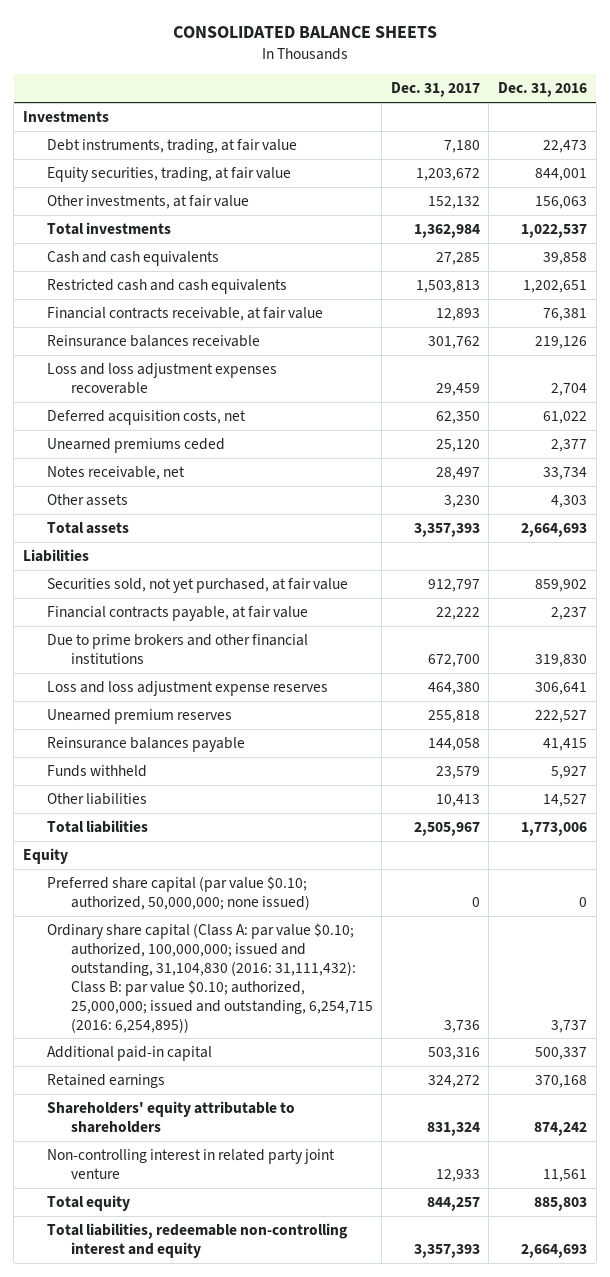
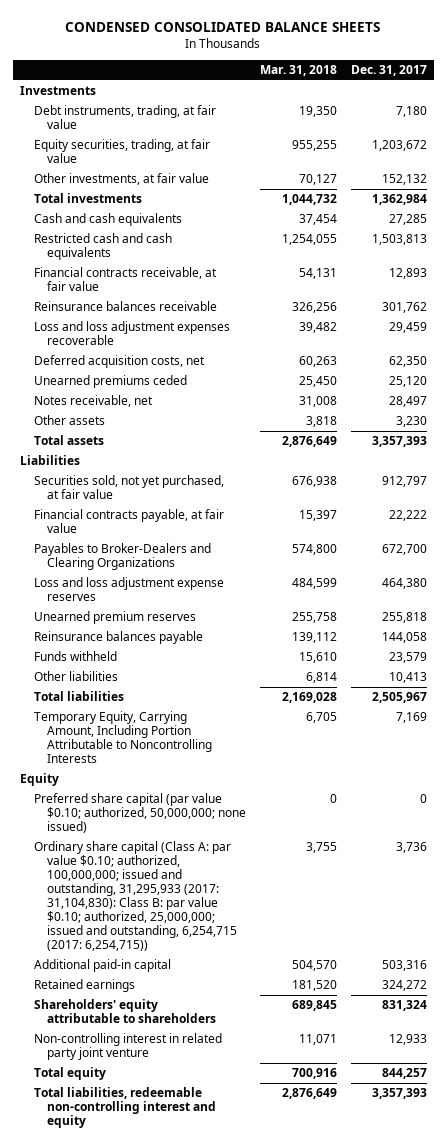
- CONSOLIDATED BALANCE SHEETS
+ CONDENSED CONSOLIDATED BALANCE SHEETS
- | Dec. 31, 2017 | Dec. 31, 2016
+ | Mar. 31, 2018 | Dec. 31, 2017
- Due to prime brokers and other financial institutions | 672,700 | 319,830
+ Payables to Broker-Dealers and Clearing Organizations | 574,800 | 672,700
+ Temporary Equity, Carrying Amount, Including Portion Attributable to Noncontrolling Interests | 6,705 | 7,169
- Ordinary share capital (Class A: par value $0.10; authorized, 100,000,000; issued and outstanding, 31,104,830 (2016: 31,111,432): Class B: par value $0.10; authorized, 25,000,000; issued and outstanding, 6,254,715 (2016: 6,254,895)) | 3,736 | 3,737
+ Ordinary share capital (Class A: par value $0.10; authorized, 100,000,000; issued and outstanding, 31,295,933 (2017: 31,104,830): Class B: par value $0.10; authorized, 25,000,000; issued and outstanding, 6,254,715 (2017: 6,254,715)) | 3,755 | 3,736

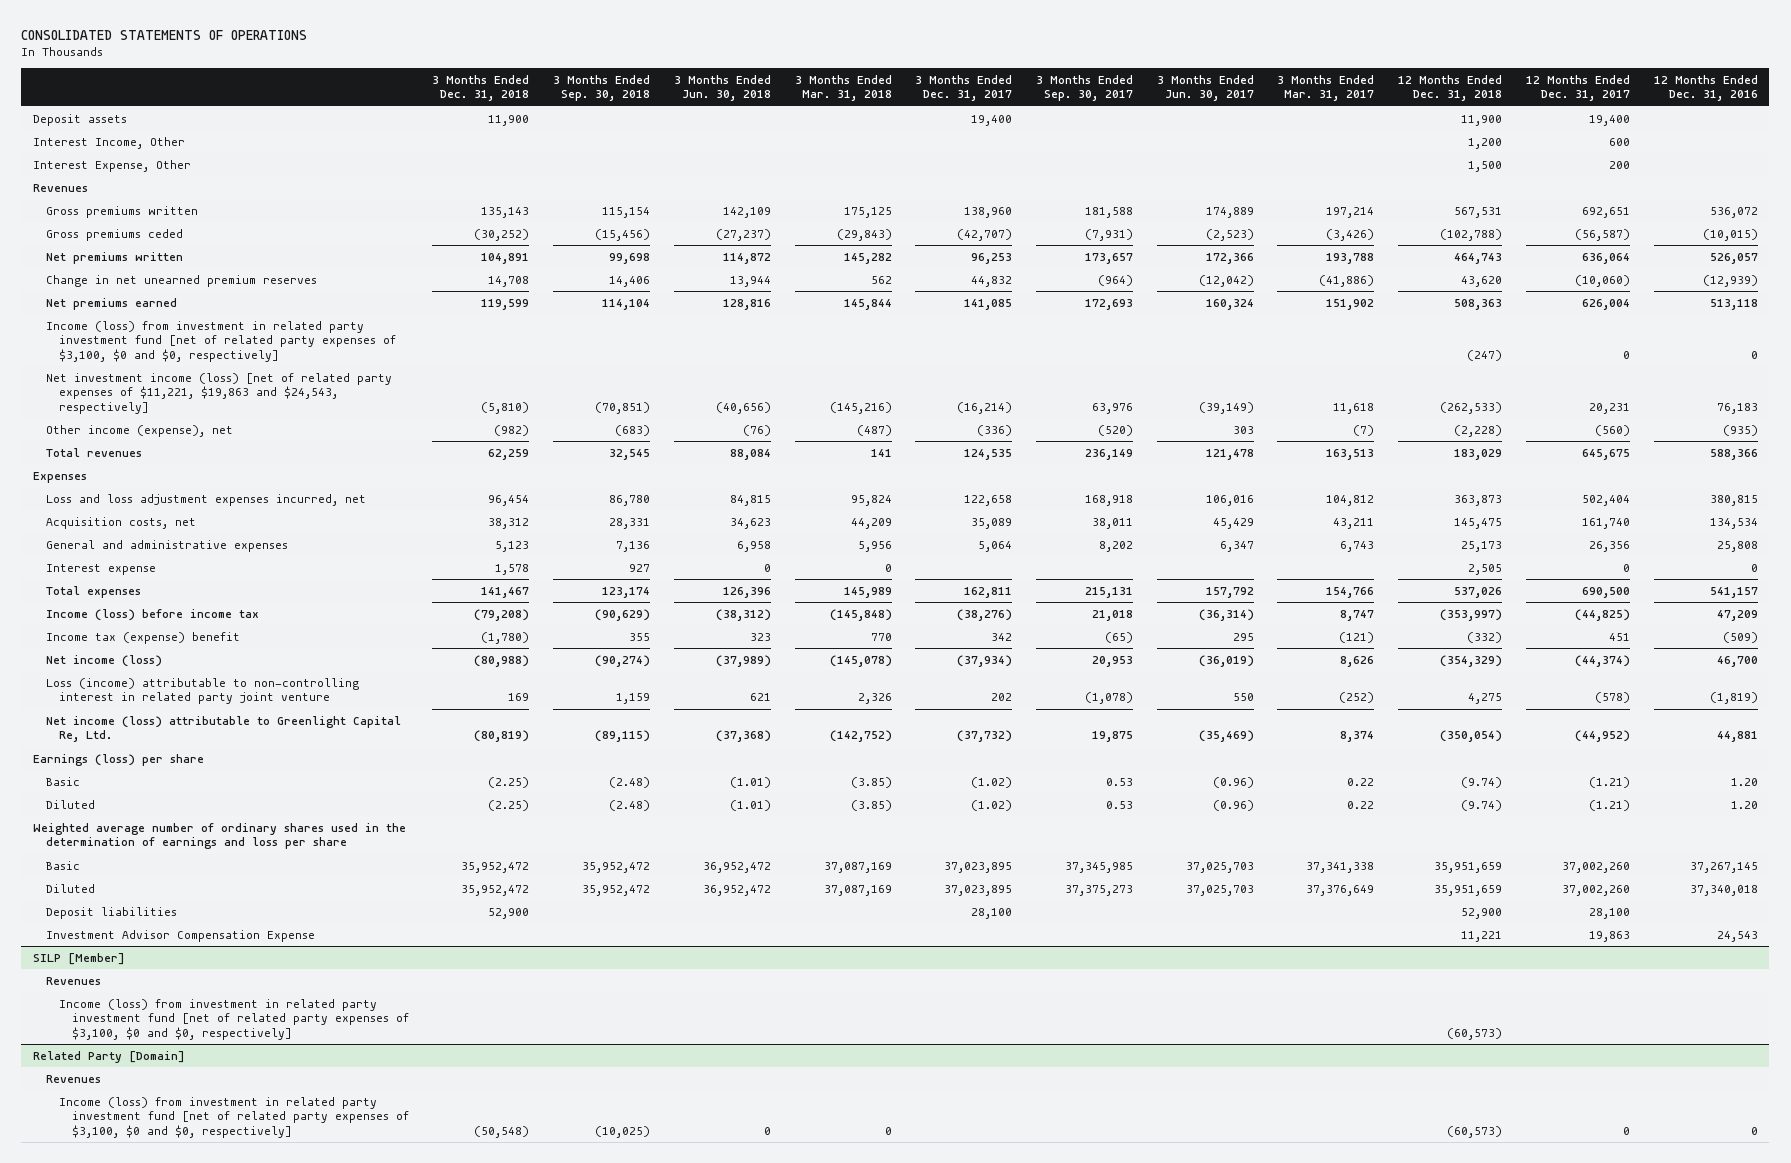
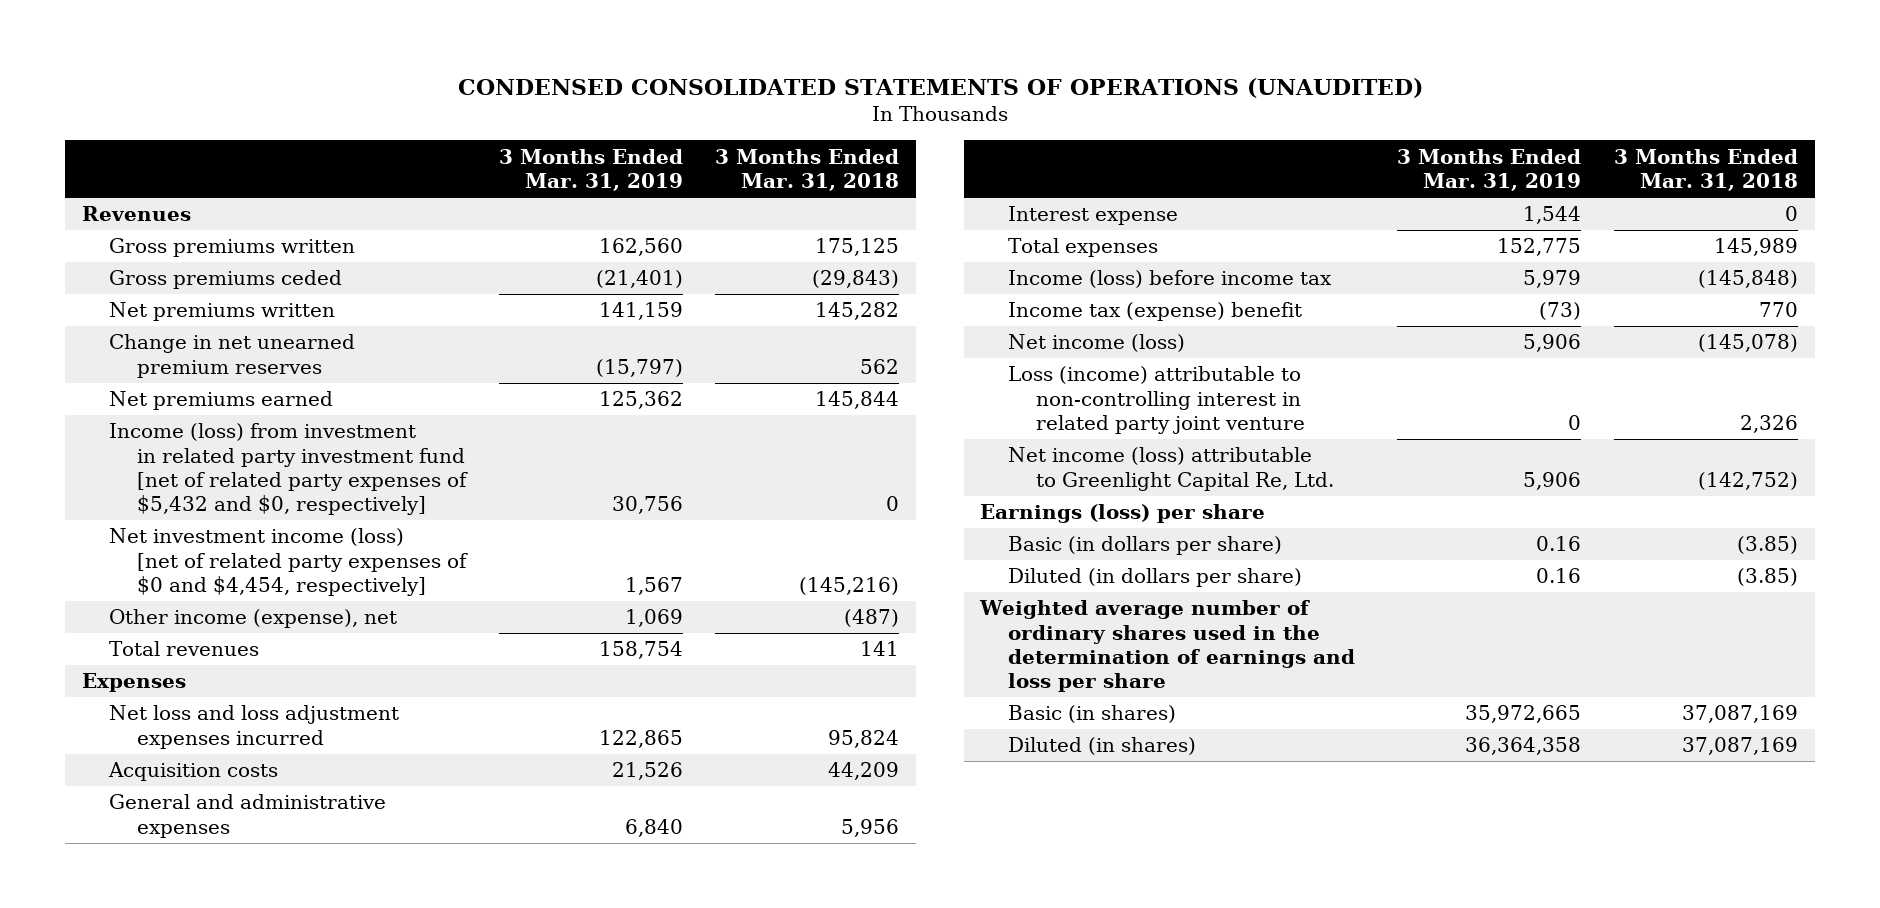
- CONSOLIDATED STATEMENTS OF OPERATIONS
+ CONDENSED CONSOLIDATED STATEMENTS OF OPERATIONS (UNAUDITED)
- | 3 Months Ended Dec. 31, 2018 | 3 Months Ended Sep. 30, 2018 | 3 Months Ended Jun. 30, 2018 | 3 Months Ended Mar. 31, 2018 | 3 Months Ended Dec. 31, 2017 | 3 Months Ended Sep. 30, 2017 | 3 Months Ended Jun. 30, 2017 | 3 Months Ended Mar. 31, 2017 | 12 Months Ended Dec. 31, 2018 | 12 Months Ended Dec. 31, 2017 | 12 Months Ended Dec. 31, 2016
+ | 3 Months Ended Mar. 31, 2019 | 3 Months Ended Mar. 31, 2018
- Deposit assets | 11,900 | | | | 19,400 | | | | 11,900 | 19,400 |
- Interest Income, Other | | | | | | | | | 1,200 | 600 |
- Interest Expense, Other | | | | | | | | | 1,500 | 200 |
- Income (loss) from investment in related party investment fund [net of related party expenses of $3,100, $0 and $0, respectively] | | | | | | | | | (247) | 0 | 0
- Net investment income (loss) [net of related party expenses of $11,221, $19,863 and $24,543, respectively] | (5,810) | (70,851) | (40,656) | (145,216) | (16,214) | 63,976 | (39,149) | 11,618 | (262,533) | 20,231 | 76,183
+ Income (loss) from investment in related party investment fund [net of related party expenses of $5,432 and $0, respectively] | 30,756 | 0
+ Net investment income (loss) [net of related party expenses of $0 and $4,454, respectively] | 1,567 | (145,216)
- Loss and loss adjustment expenses incurred, net | 96,454 | 86,780 | 84,815 | 95,824 | 122,658 | 168,918 | 106,016 | 104,812 | 363,873 | 502,404 | 380,815
- Acquisition costs, net | 38,312 | 28,331 | 34,623 | 44,209 | 35,089 | 38,011 | 45,429 | 43,211 | 145,475 | 161,740 | 134,534
+ Net loss and loss adjustment expenses incurred | 122,865 | 95,824
+ Acquisition costs | 21,526 | 44,209
- Basic | (2.25) | (2.48) | (1.01) | (3.85) | (1.02) | 0.53 | (0.96) | 0.22 | (9.74) | (1.21) | 1.20
- Diluted | (2.25) | (2.48) | (1.01) | (3.85) | (1.02) | 0.53 | (0.96) | 0.22 | (9.74) | (1.21) | 1.20
+ Basic (in dollars per share) | 0.16 | (3.85)
+ Diluted (in dollars per share) | 0.16 | (3.85)
- Basic | 35,952,472 | 35,952,472 | 36,952,472 | 37,087,169 | 37,023,895 | 37,345,985 | 37,025,703 | 37,341,338 | 35,951,659 | 37,002,260 | 37,267,145
- Diluted | 35,952,472 | 35,952,472 | 36,952,472 | 37,087,169 | 37,023,895 | 37,375,273 | 37,025,703 | 37,376,649 | 35,951,659 | 37,002,260 | 37,340,018
- Deposit liabilities | 52,900 | | | | 28,100 | | | | 52,900 | 28,100 |
- Investment Advisor Compensation Expense | | | | | | | | | 11,221 | 19,863 | 24,543
- SILP [Member]
- Revenues
- Income (loss) from investment in related party investment fund [net of related party expenses of $3,100, $0 and $0, respectively] | | | | | | | | | (60,573) | |
- Related Party [Domain]
- Revenues
- Income (loss) from investment in related party investment fund [net of related party expenses of $3,100, $0 and $0, respectively] | (50,548) | (10,025) | 0 | 0 | | | | | (60,573) | 0 | 0
+ Basic (in shares) | 35,972,665 | 37,087,169
+ Diluted (in shares) | 36,364,358 | 37,087,169

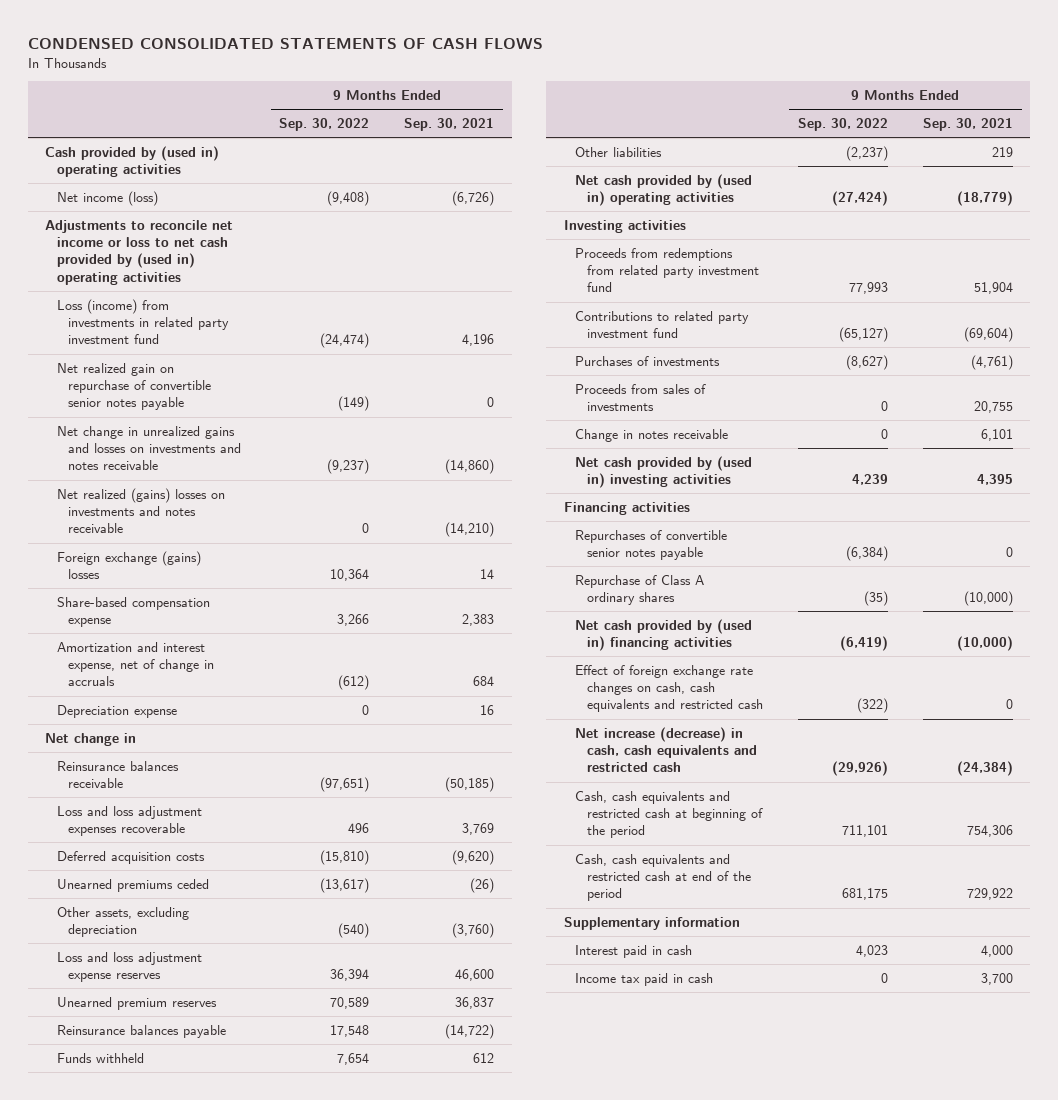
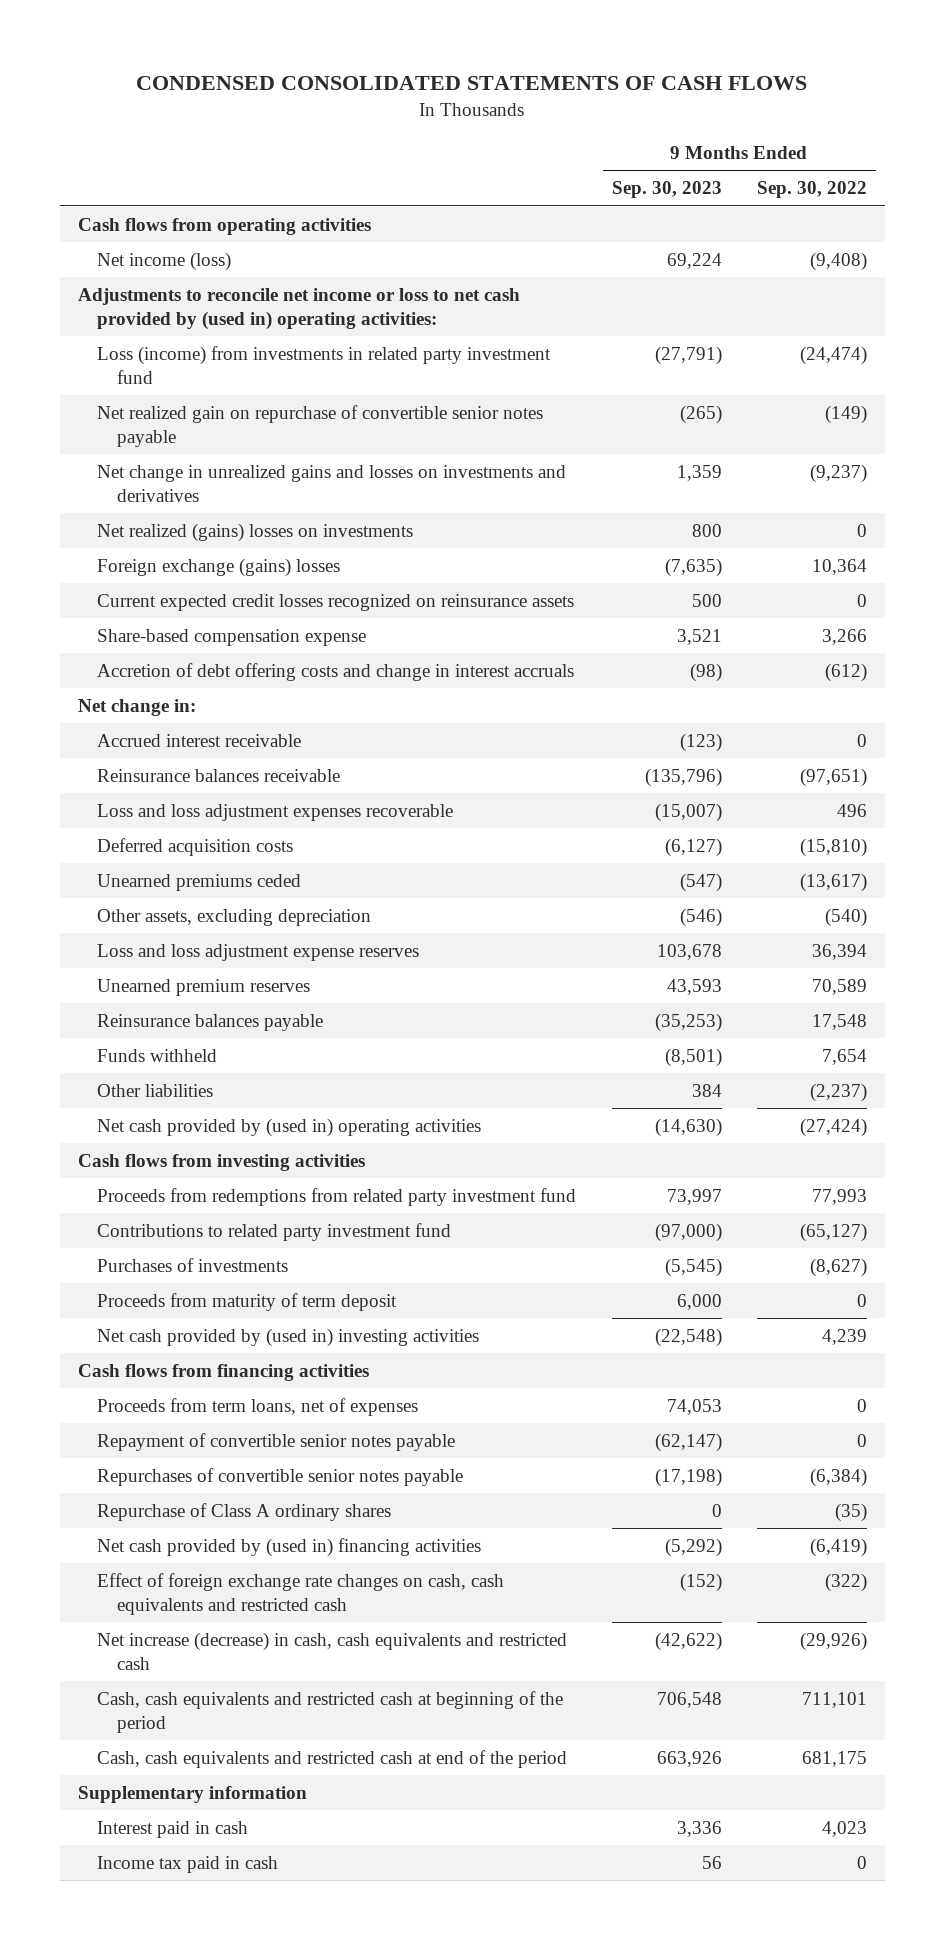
- | 9 Months Ended Sep. 30, 2022 | 9 Months Ended Sep. 30, 2021
+ | 9 Months Ended Sep. 30, 2023 | 9 Months Ended Sep. 30, 2022
- Cash provided by (used in) operating activities
+ Cash flows from operating activities
- Adjustments to reconcile net income or loss to net cash provided by (used in) operating activities
+ Adjustments to reconcile net income or loss to net cash provided by (used in) operating activities:
- Net change in unrealized gains and losses on investments and notes receivable | (9,237) | (14,860)
- Net realized (gains) losses on investments and notes receivable | 0 | (14,210)
+ Net change in unrealized gains and losses on investments and derivatives | 1,359 | (9,237)
+ Net realized (gains) losses on investments | 800 | 0
+ Current expected credit losses recognized on reinsurance assets | 500 | 0
- Amortization and interest expense, net of change in accruals | (612) | 684
- Depreciation expense | 0 | 16
- Net change in
+ Accretion of debt offering costs and change in interest accruals | (98) | (612)
+ Net change in:
+ Accrued interest receivable | (123) | 0
- Investing activities
+ Cash flows from investing activities
- Proceeds from sales of investments | 0 | 20,755
- Change in notes receivable | 0 | 6,101
+ Proceeds from maturity of term deposit | 6,000 | 0
- Financing activities
+ Cash flows from financing activities
+ Proceeds from term loans, net of expenses | 74,053 | 0
+ Repayment of convertible senior notes payable | (62,147) | 0

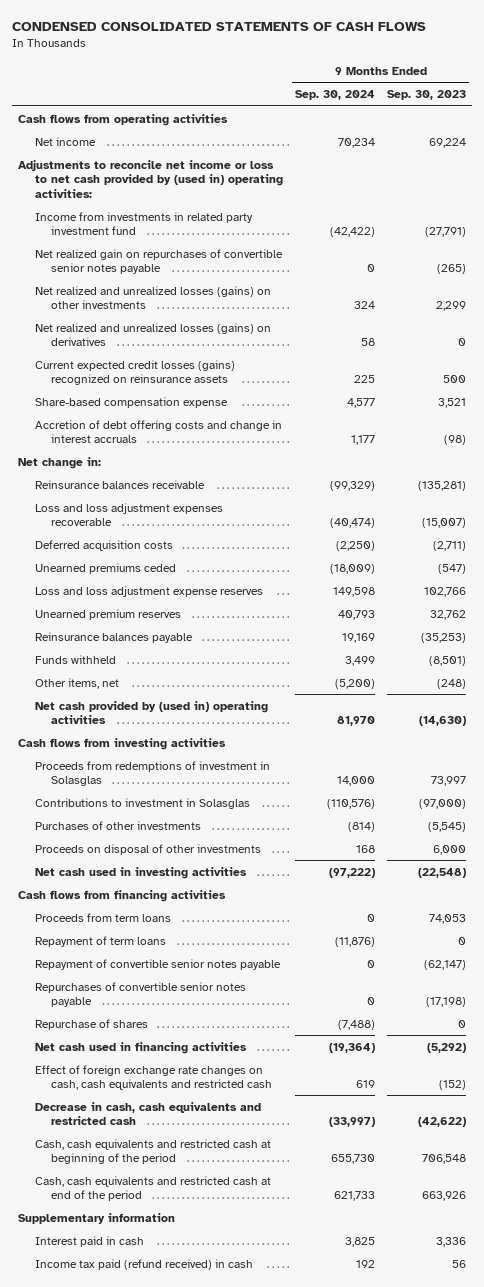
- | 9 Months Ended Sep. 30, 2023 | 9 Months Ended Sep. 30, 2022
+ | 9 Months Ended Sep. 30, 2024 | 9 Months Ended Sep. 30, 2023
- Net income (loss) | 69,224 | (9,408)
+ Net income | 70,234 | 69,224
- Loss (income) from investments in related party investment fund | (27,791) | (24,474)
- Net realized gain on repurchase of convertible senior notes payable | (265) | (149)
- Net change in unrealized gains and losses on investments and derivatives | 1,359 | (9,237)
- Net realized (gains) losses on investments | 800 | 0
- Foreign exchange (gains) losses | (7,635) | 10,364
- Current expected credit losses recognized on reinsurance assets | 500 | 0
+ Income from investments in related party investment fund | (42,422) | (27,791)
+ Net realized gain on repurchases of convertible senior notes payable | 0 | (265)
+ Net realized and unrealized losses (gains) on other investments | 324 | 2,299
+ Net realized and unrealized losses (gains) on derivatives | 58 | 0
+ Current expected credit losses (gains) recognized on reinsurance assets | 225 | 500
- Accrued interest receivable | (123) | 0
- Reinsurance balances receivable | (135,796) | (97,651)
+ Reinsurance balances receivable | (99,329) | (135,281)
- Deferred acquisition costs | (6,127) | (15,810)
+ Deferred acquisition costs | (2,250) | (2,711)
- Other assets, excluding depreciation | (546) | (540)
- Loss and loss adjustment expense reserves | 103,678 | 36,394
- Unearned premium reserves | 43,593 | 70,589
+ Loss and loss adjustment expense reserves | 149,598 | 102,766
+ Unearned premium reserves | 40,793 | 32,762
- Other liabilities | 384 | (2,237)
+ Other items, net | (5,200) | (248)
- Proceeds from redemptions from related party investment fund | 73,997 | 77,993
- Contributions to related party investment fund | (97,000) | (65,127)
- Purchases of investments | (5,545) | (8,627)
- Proceeds from maturity of term deposit | 6,000 | 0
- Net cash provided by (used in) investing activities | (22,548) | 4,239
+ Proceeds from redemptions of investment in Solasglas | 14,000 | 73,997
+ Contributions to investment in Solasglas | (110,576) | (97,000)
+ Purchases of other investments | (814) | (5,545)
+ Proceeds on disposal of other investments | 168 | 6,000
+ Net cash used in investing activities | (97,222) | (22,548)
- Proceeds from term loans, net of expenses | 74,053 | 0
+ Proceeds from term loans | 0 | 74,053
+ Repayment of term loans | (11,876) | 0
- Repurchase of Class A ordinary shares | 0 | (35)
- Net cash provided by (used in) financing activities | (5,292) | (6,419)
+ Repurchase of shares | (7,488) | 0
+ Net cash used in financing activities | (19,364) | (5,292)
- Net increase (decrease) in cash, cash equivalents and restricted cash | (42,622) | (29,926)
+ Decrease in cash, cash equivalents and restricted cash | (33,997) | (42,622)
- Income tax paid in cash | 56 | 0
+ Income tax paid (refund received) in cash | 192 | 56

